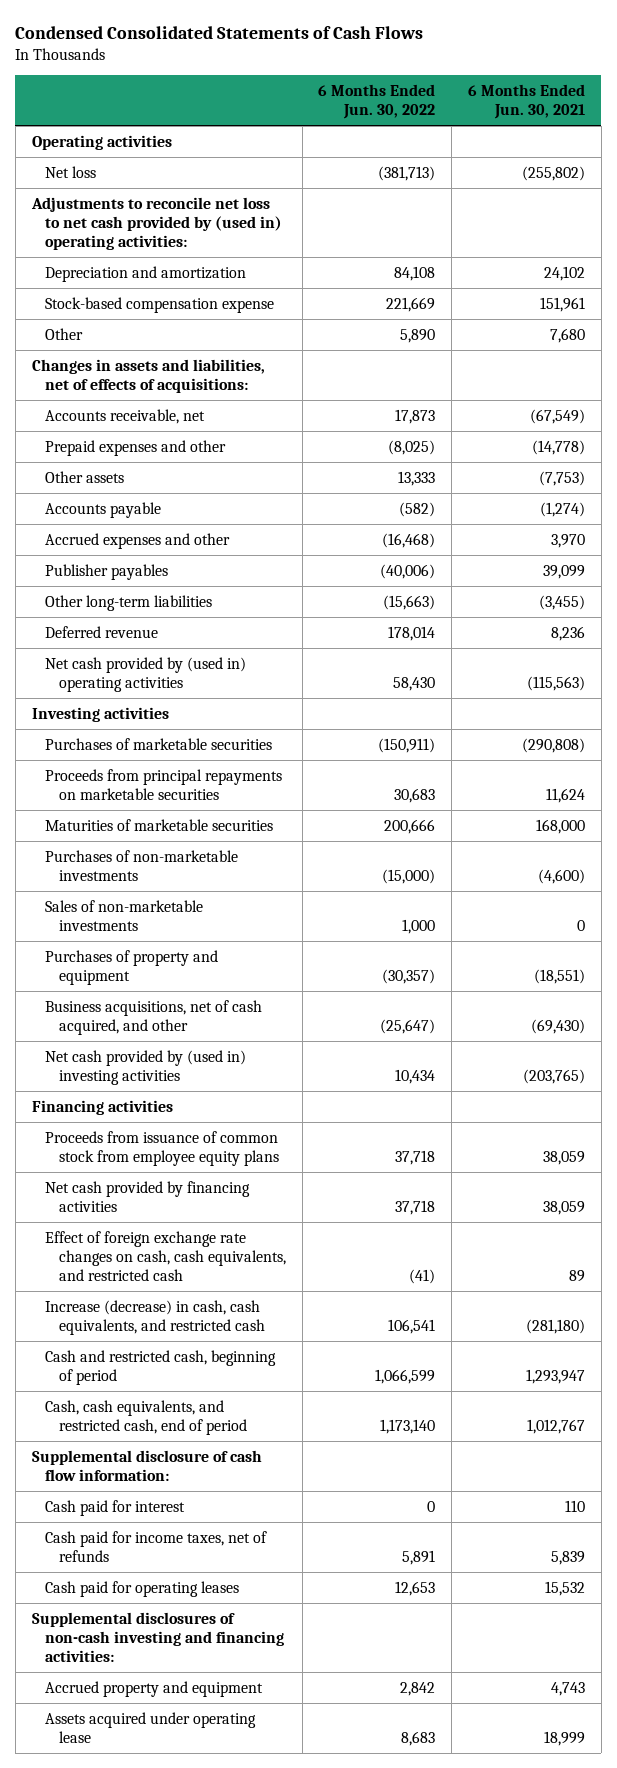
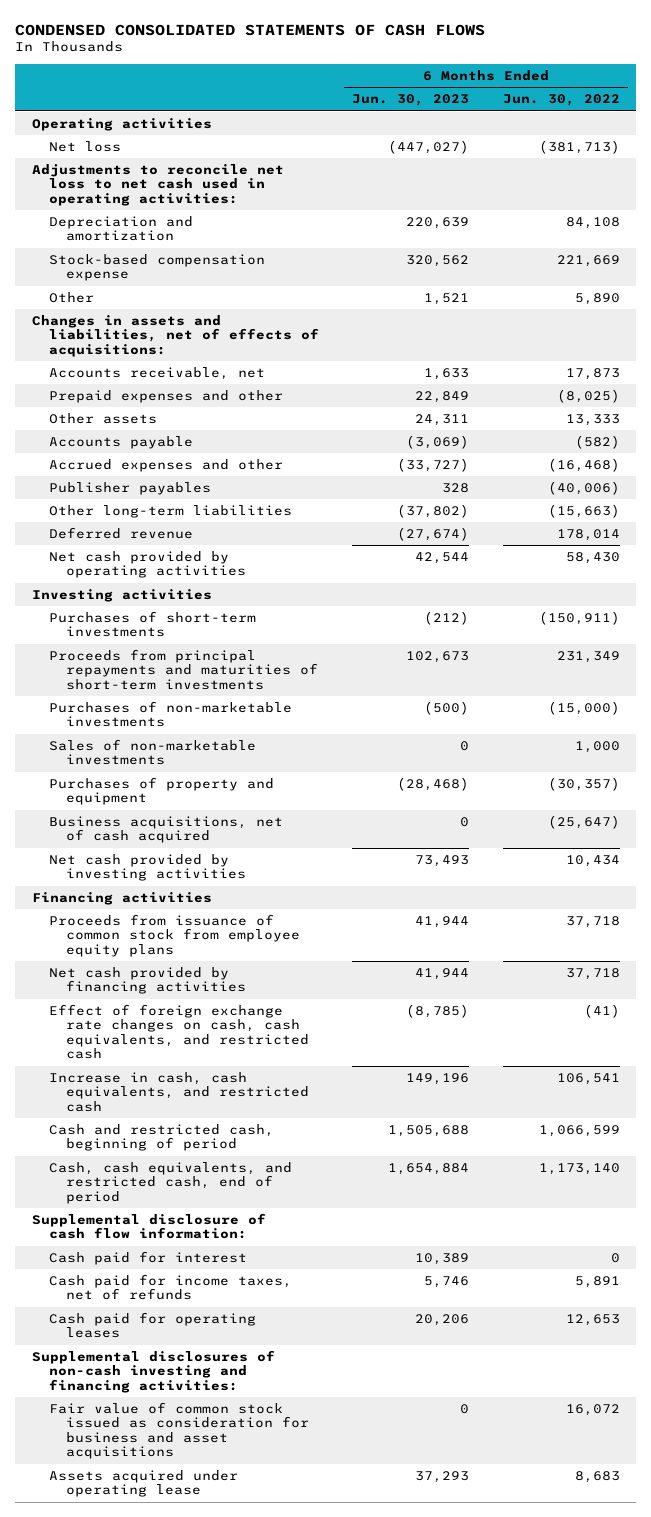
- Condensed Consolidated Statements of Cash Flows
+ CONDENSED CONSOLIDATED STATEMENTS OF CASH FLOWS
- | 6 Months Ended Jun. 30, 2022 | 6 Months Ended Jun. 30, 2021
+ | 6 Months Ended Jun. 30, 2023 | 6 Months Ended Jun. 30, 2022
- Adjustments to reconcile net loss to net cash provided by (used in) operating activities:
+ Adjustments to reconcile net loss to net cash used in operating activities:
- Net cash provided by (used in) operating activities | 58,430 | (115,563)
+ Net cash provided by operating activities | 42,544 | 58,430
- Purchases of marketable securities | (150,911) | (290,808)
- Proceeds from principal repayments on marketable securities | 30,683 | 11,624
- Maturities of marketable securities | 200,666 | 168,000
+ Purchases of short-term investments | (212) | (150,911)
+ Proceeds from principal repayments and maturities of short-term investments | 102,673 | 231,349
- Business acquisitions, net of cash acquired, and other | (25,647) | (69,430)
- Net cash provided by (used in) investing activities | 10,434 | (203,765)
+ Business acquisitions, net of cash acquired | 0 | (25,647)
+ Net cash provided by investing activities | 73,493 | 10,434
- Increase (decrease) in cash, cash equivalents, and restricted cash | 106,541 | (281,180)
+ Increase in cash, cash equivalents, and restricted cash | 149,196 | 106,541
- Accrued property and equipment | 2,842 | 4,743
+ Fair value of common stock issued as consideration for business and asset acquisitions | 0 | 16,072

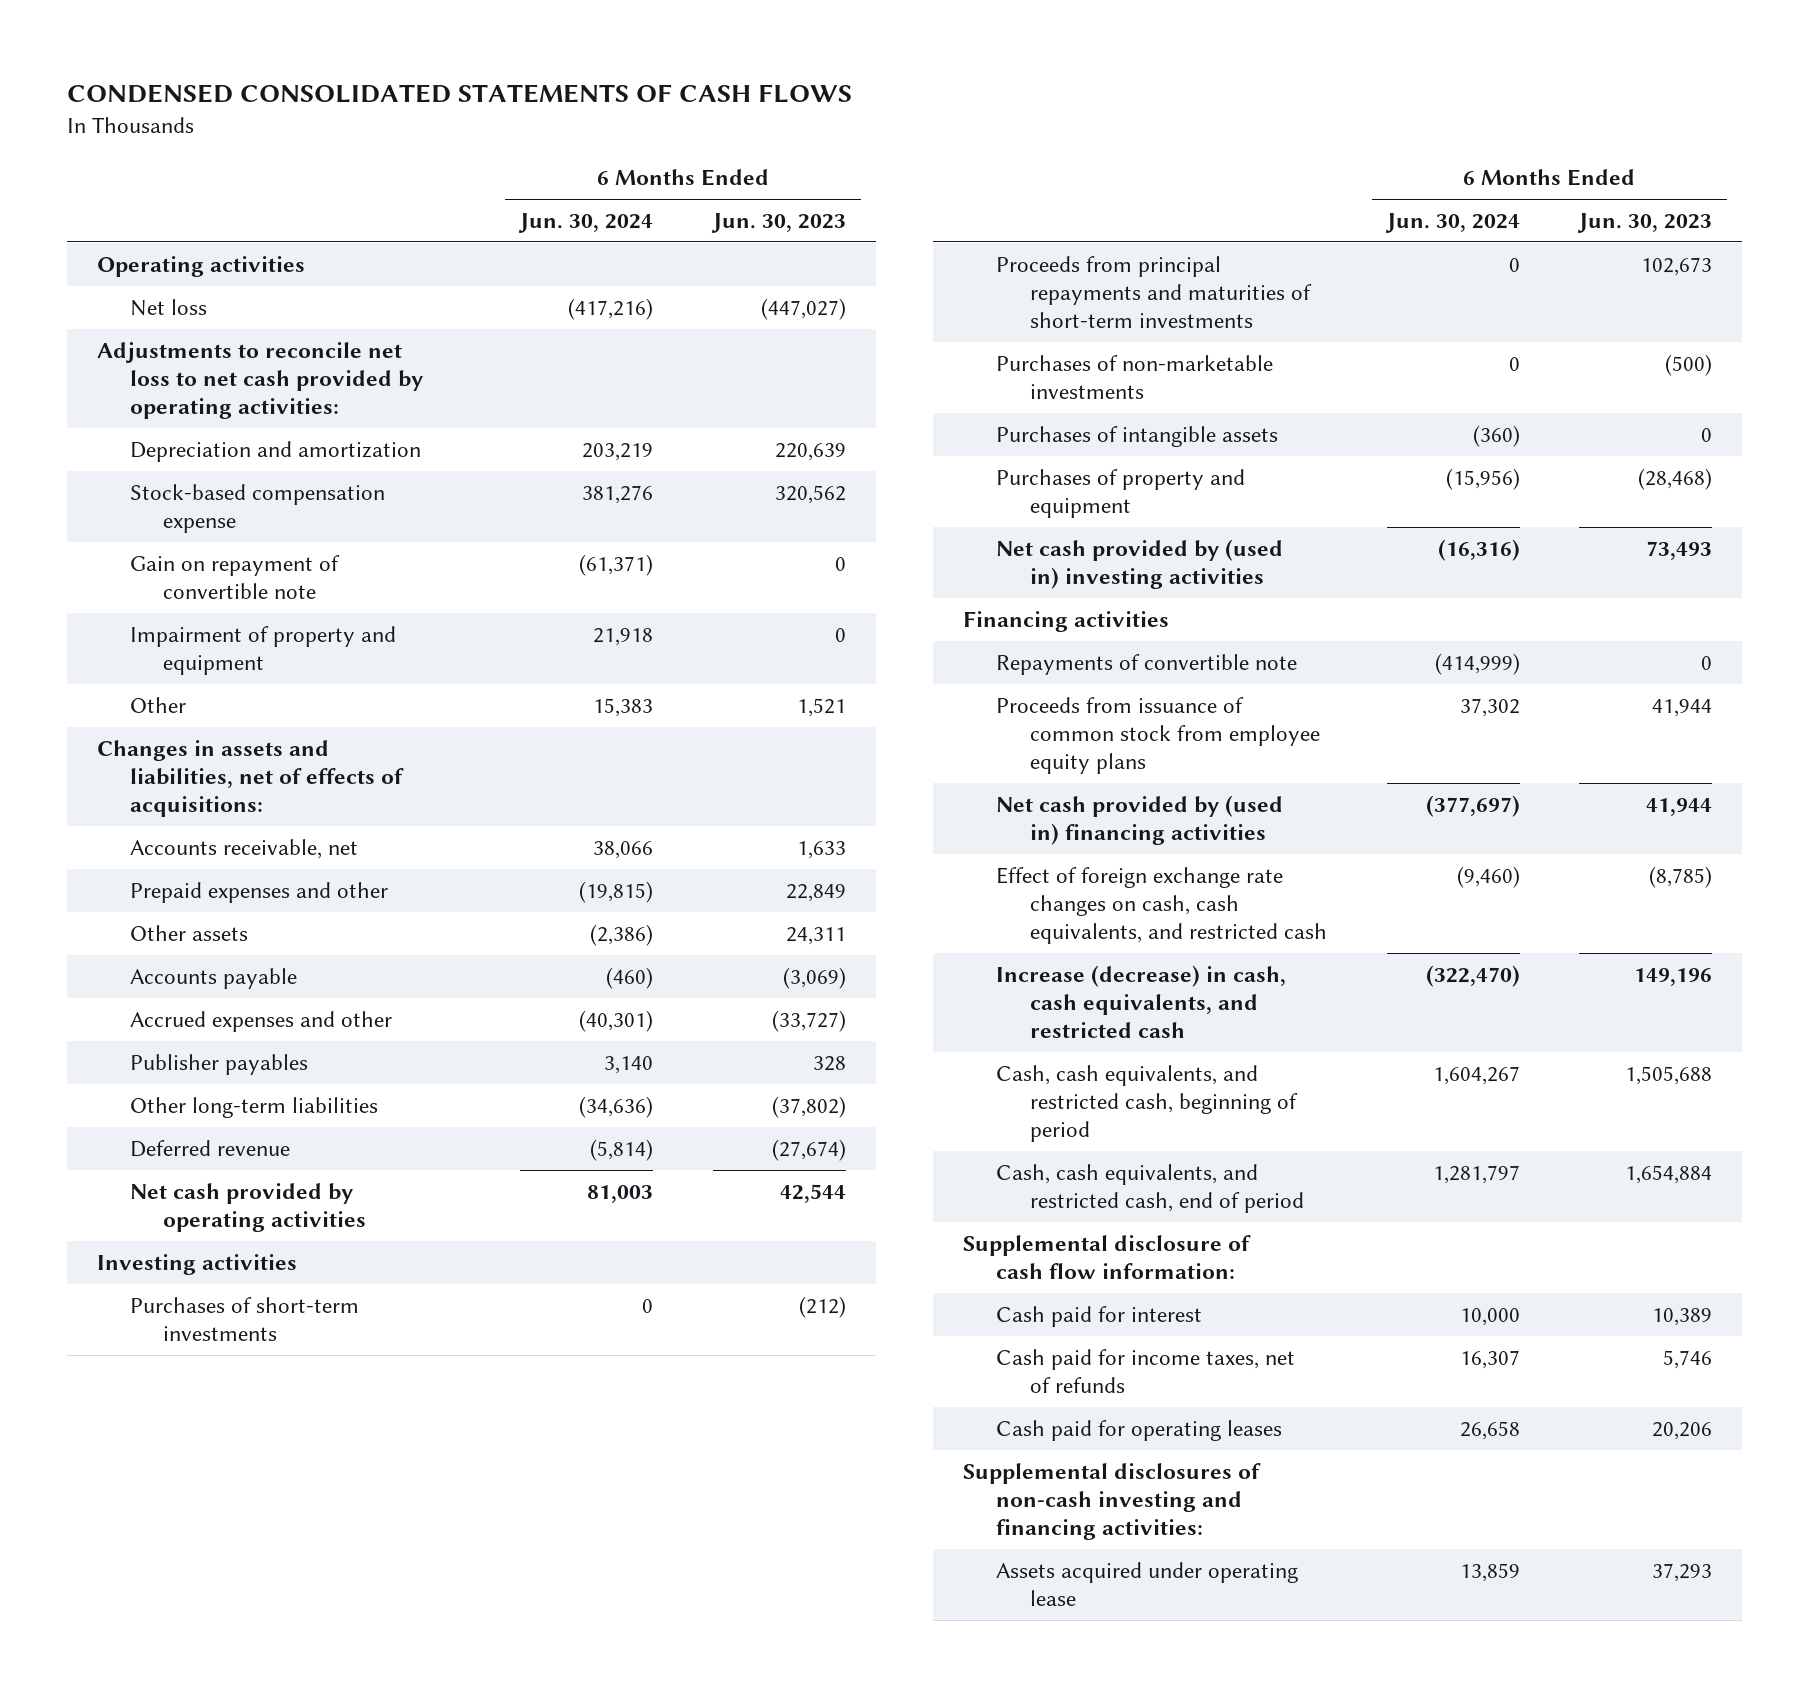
- | 6 Months Ended Jun. 30, 2023 | 6 Months Ended Jun. 30, 2022
+ | 6 Months Ended Jun. 30, 2024 | 6 Months Ended Jun. 30, 2023
- Adjustments to reconcile net loss to net cash used in operating activities:
+ Adjustments to reconcile net loss to net cash provided by operating activities:
+ Gain on repayment of convertible note | (61,371) | 0
+ Impairment of property and equipment | 21,918 | 0
- Sales of non-marketable investments | 0 | 1,000
+ Purchases of intangible assets | (360) | 0
- Business acquisitions, net of cash acquired | 0 | (25,647)
- Net cash provided by investing activities | 73,493 | 10,434
+ Net cash provided by (used in) investing activities | (16,316) | 73,493
+ Repayments of convertible note | (414,999) | 0
- Net cash provided by financing activities | 41,944 | 37,718
+ Net cash provided by (used in) financing activities | (377,697) | 41,944
- Increase in cash, cash equivalents, and restricted cash | 149,196 | 106,541
- Cash and restricted cash, beginning of period | 1,505,688 | 1,066,599
+ Increase (decrease) in cash, cash equivalents, and restricted cash | (322,470) | 149,196
+ Cash, cash equivalents, and restricted cash, beginning of period | 1,604,267 | 1,505,688
- Fair value of common stock issued as consideration for business and asset acquisitions | 0 | 16,072

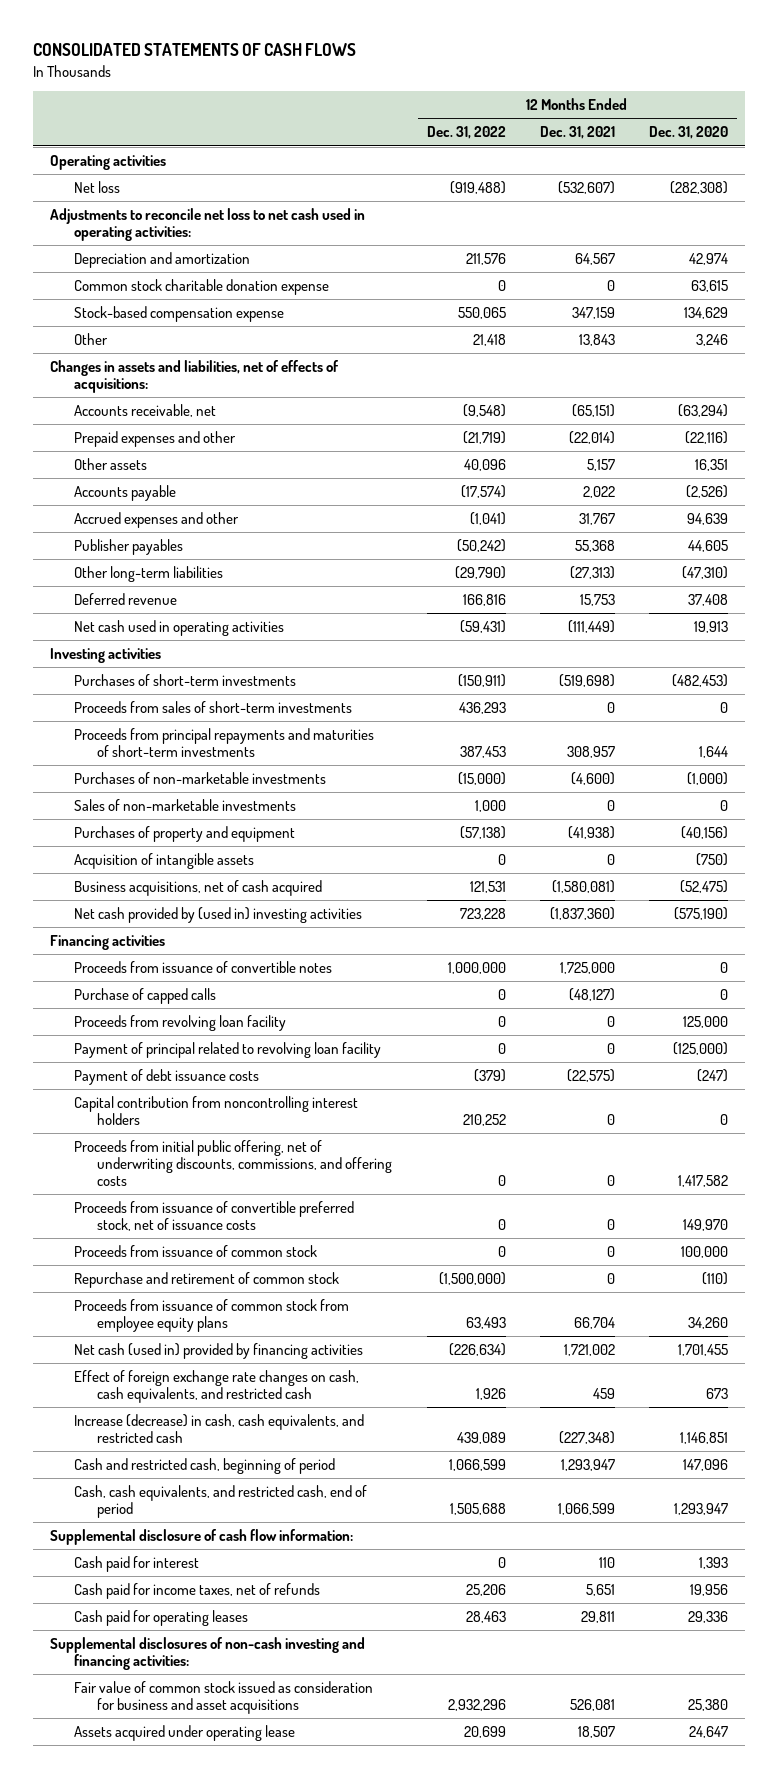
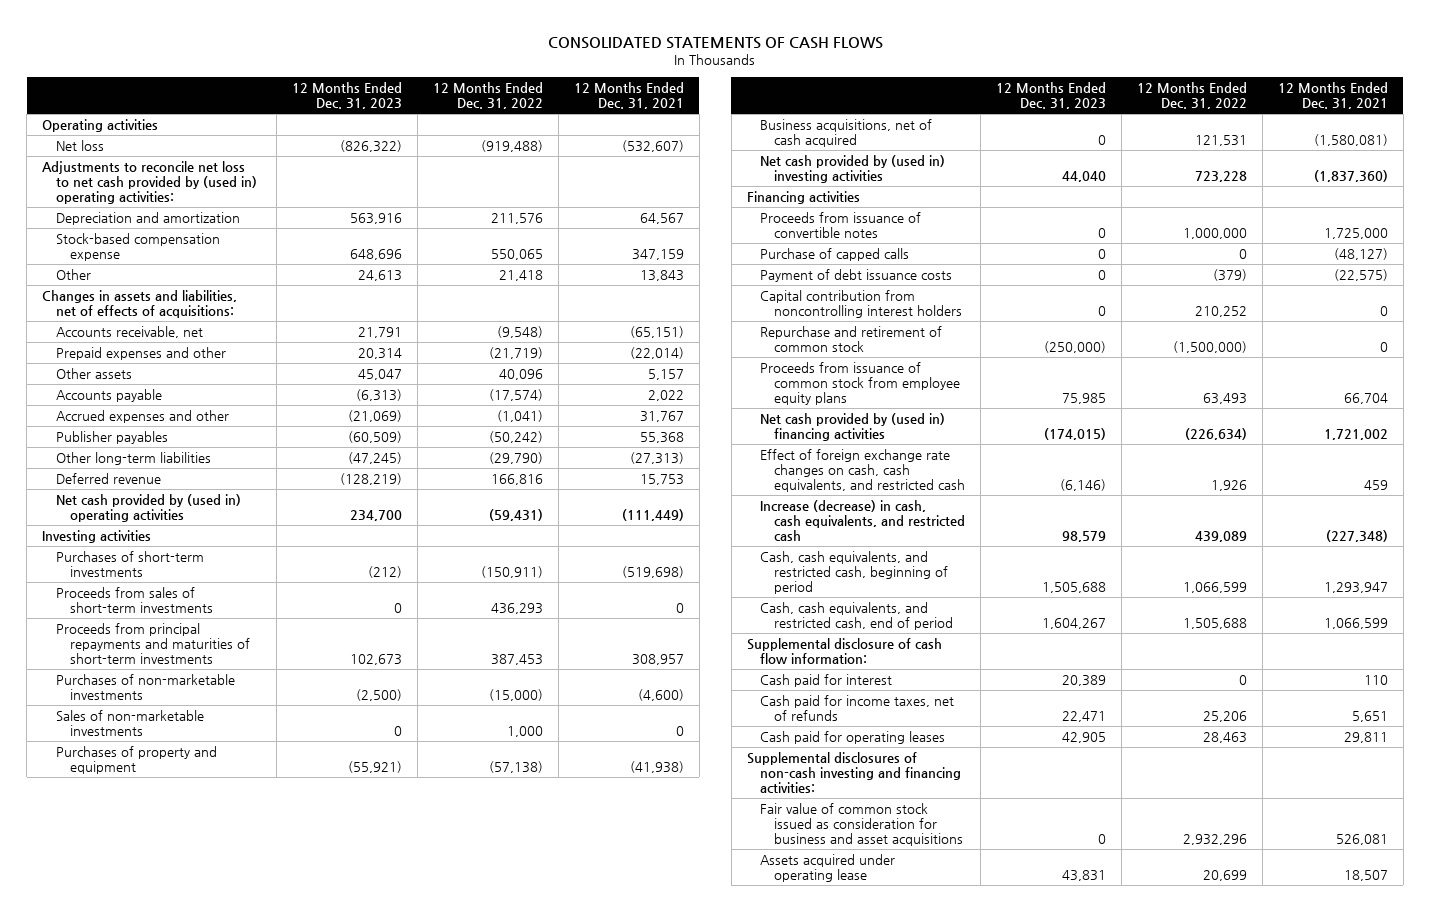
- | 12 Months Ended Dec. 31, 2022 | 12 Months Ended Dec. 31, 2021 | 12 Months Ended Dec. 31, 2020
+ | 12 Months Ended Dec. 31, 2023 | 12 Months Ended Dec. 31, 2022 | 12 Months Ended Dec. 31, 2021
- Adjustments to reconcile net loss to net cash used in operating activities:
+ Adjustments to reconcile net loss to net cash provided by (used in) operating activities:
- Common stock charitable donation expense | 0 | 0 | 63,615
- Net cash used in operating activities | (59,431) | (111,449) | 19,913
+ Net cash provided by (used in) operating activities | 234,700 | (59,431) | (111,449)
- Acquisition of intangible assets | 0 | 0 | (750)
- Proceeds from revolving loan facility | 0 | 0 | 125,000
- Payment of principal related to revolving loan facility | 0 | 0 | (125,000)
- Proceeds from initial public offering, net of underwriting discounts, commissions, and offering costs | 0 | 0 | 1,417,582
- Proceeds from issuance of convertible preferred stock, net of issuance costs | 0 | 0 | 149,970
- Proceeds from issuance of common stock | 0 | 0 | 100,000
- Net cash (used in) provided by financing activities | (226,634) | 1,721,002 | 1,701,455
+ Net cash provided by (used in) financing activities | (174,015) | (226,634) | 1,721,002
- Cash and restricted cash, beginning of period | 1,066,599 | 1,293,947 | 147,096
+ Cash, cash equivalents, and restricted cash, beginning of period | 1,505,688 | 1,066,599 | 1,293,947

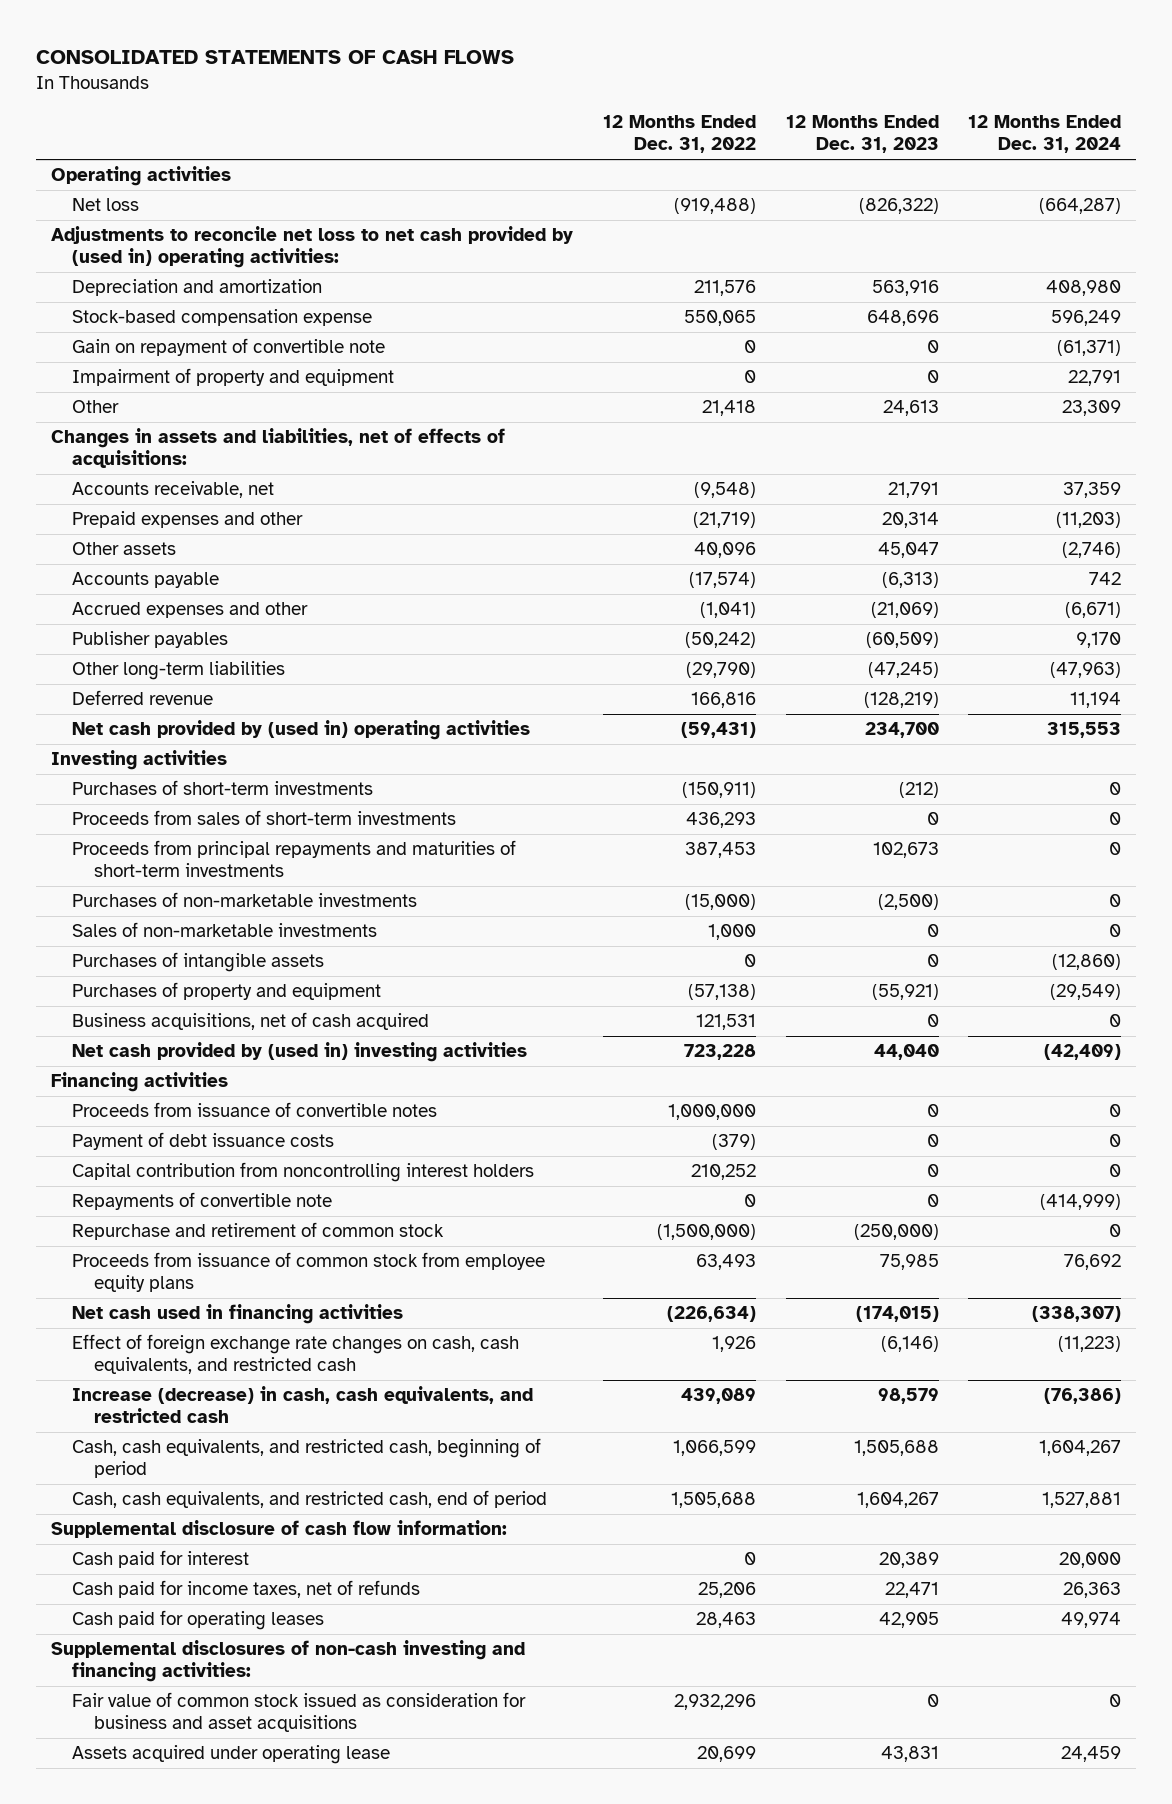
- | 12 Months Ended Dec. 31, 2023 | 12 Months Ended Dec. 31, 2022 | 12 Months Ended Dec. 31, 2021
+ | 12 Months Ended Dec. 31, 2022 | 12 Months Ended Dec. 31, 2023 | 12 Months Ended Dec. 31, 2024
+ Gain on repayment of convertible note | 0 | 0 | (61,371)
+ Impairment of property and equipment | 0 | 0 | 22,791
+ Purchases of intangible assets | 0 | 0 | (12,860)
- Purchase of capped calls | 0 | 0 | (48,127)
+ Repayments of convertible note | 0 | 0 | (414,999)
- Net cash provided by (used in) financing activities | (174,015) | (226,634) | 1,721,002
+ Net cash used in financing activities | (226,634) | (174,015) | (338,307)

